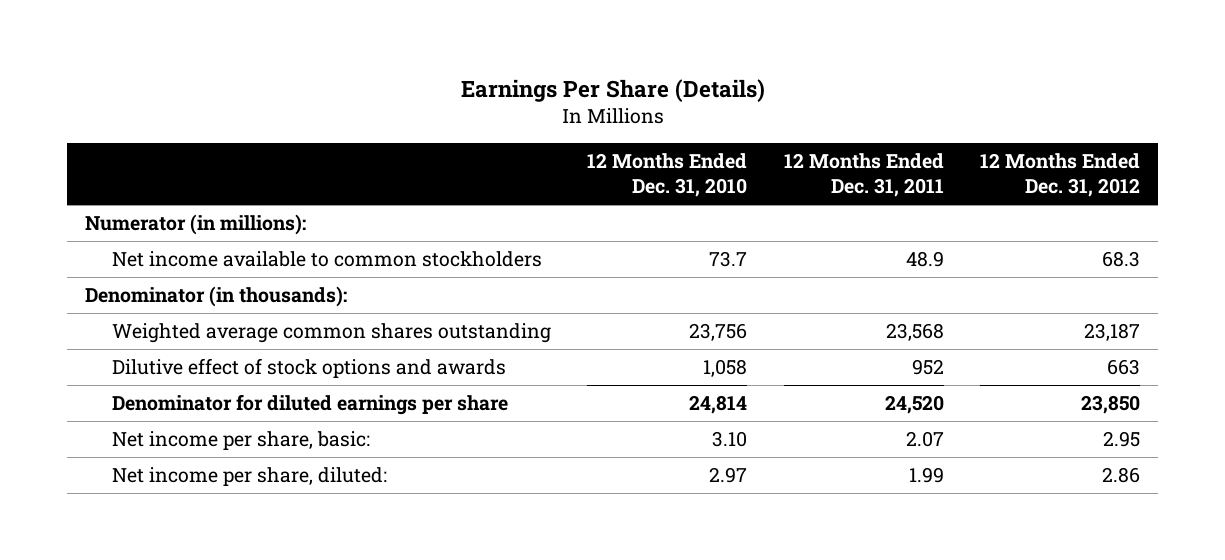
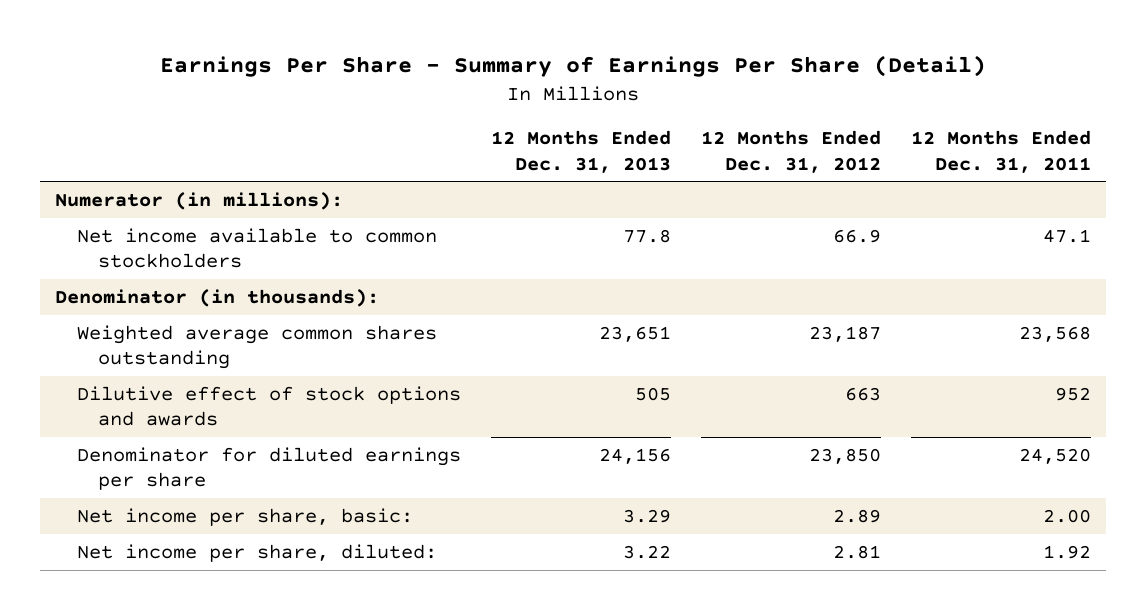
- Earnings Per Share (Details)
+ Earnings Per Share - Summary of Earnings Per Share (Detail)
- | 12 Months Ended Dec. 31, 2010 | 12 Months Ended Dec. 31, 2011 | 12 Months Ended Dec. 31, 2012
+ | 12 Months Ended Dec. 31, 2013 | 12 Months Ended Dec. 31, 2012 | 12 Months Ended Dec. 31, 2011
- Net income available to common stockholders | 73.7 | 48.9 | 68.3
+ Net income available to common stockholders | 77.8 | 66.9 | 47.1
- Net income per share, basic: | 3.10 | 2.07 | 2.95
- Net income per share, diluted: | 2.97 | 1.99 | 2.86
+ Net income per share, basic: | 3.29 | 2.89 | 2.00
+ Net income per share, diluted: | 3.22 | 2.81 | 1.92

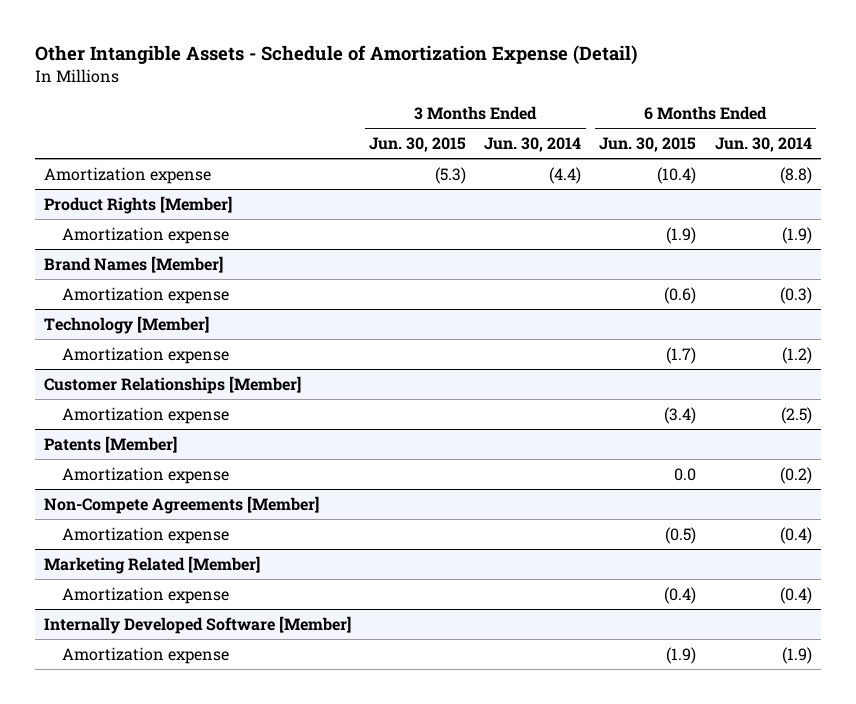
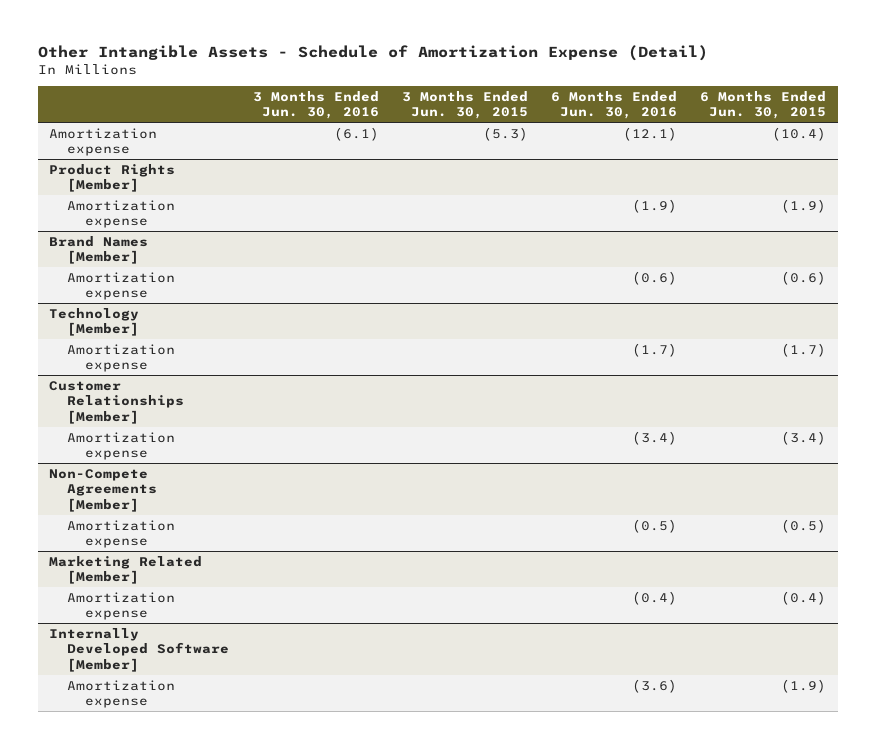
- | 3 Months Ended Jun. 30, 2015 | 3 Months Ended Jun. 30, 2014 | 6 Months Ended Jun. 30, 2015 | 6 Months Ended Jun. 30, 2014
+ | 3 Months Ended Jun. 30, 2016 | 3 Months Ended Jun. 30, 2015 | 6 Months Ended Jun. 30, 2016 | 6 Months Ended Jun. 30, 2015
- Patents [Member]
- Amortization expense | | | 0.0 | (0.2)

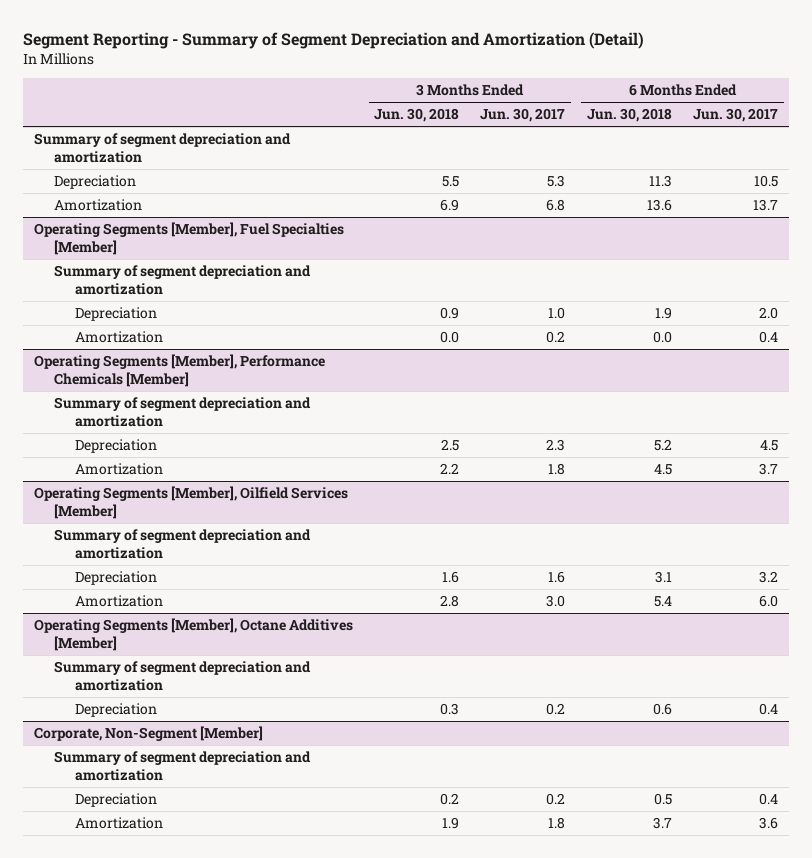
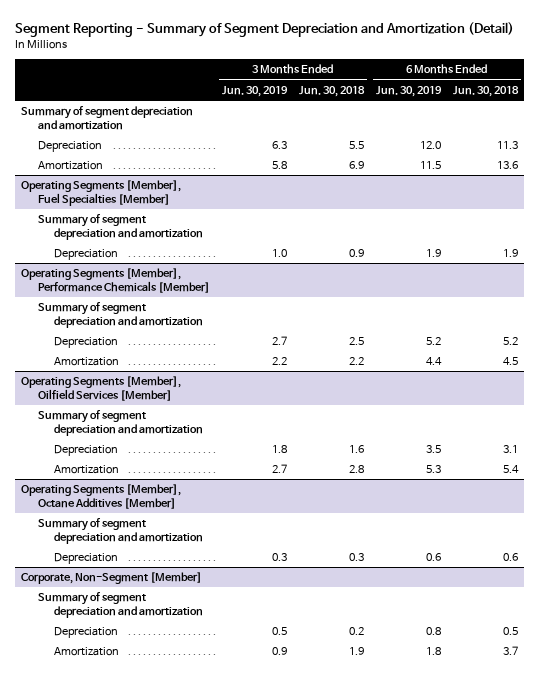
- | 3 Months Ended Jun. 30, 2018 | 3 Months Ended Jun. 30, 2017 | 6 Months Ended Jun. 30, 2018 | 6 Months Ended Jun. 30, 2017
+ | 3 Months Ended Jun. 30, 2019 | 3 Months Ended Jun. 30, 2018 | 6 Months Ended Jun. 30, 2019 | 6 Months Ended Jun. 30, 2018
@ Operating Segments [Member], Fuel Specialties [Member]
- Amortization | 0.0 | 0.2 | 0.0 | 0.4

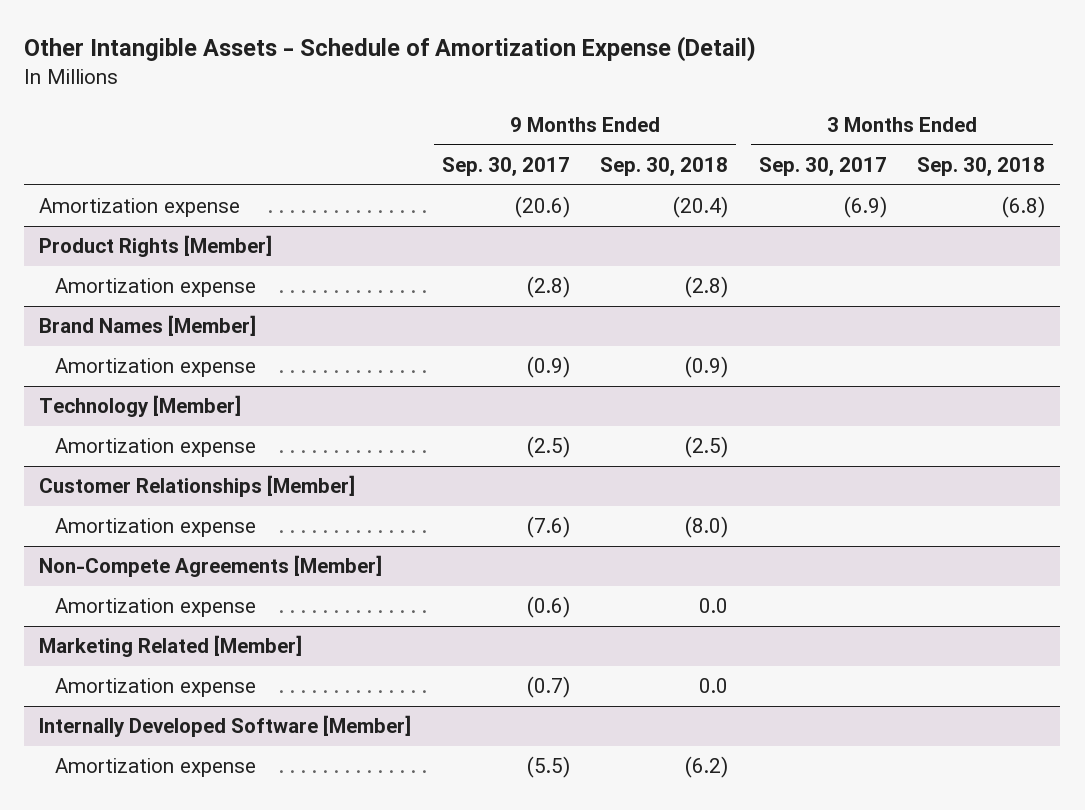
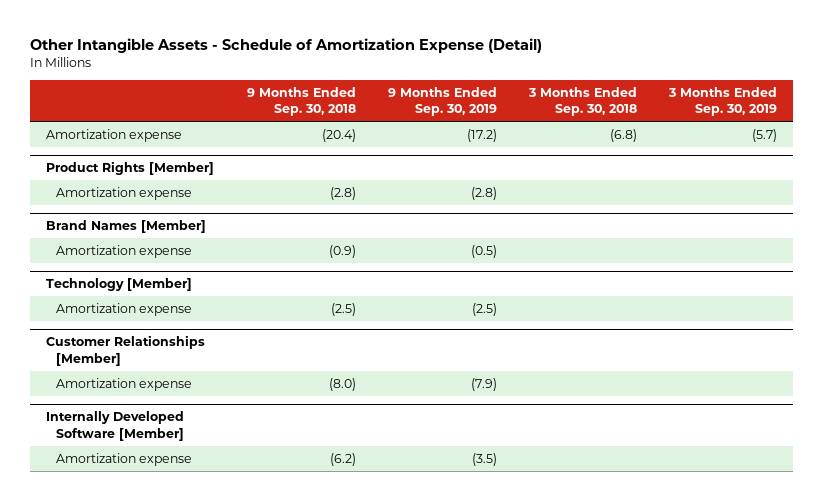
- | 9 Months Ended Sep. 30, 2017 | 9 Months Ended Sep. 30, 2018 | 3 Months Ended Sep. 30, 2017 | 3 Months Ended Sep. 30, 2018
+ | 9 Months Ended Sep. 30, 2018 | 9 Months Ended Sep. 30, 2019 | 3 Months Ended Sep. 30, 2018 | 3 Months Ended Sep. 30, 2019
- Non-Compete Agreements [Member]
- Amortization expense | (0.6) | 0.0 | |
- Marketing Related [Member]
- Amortization expense | (0.7) | 0.0 | |

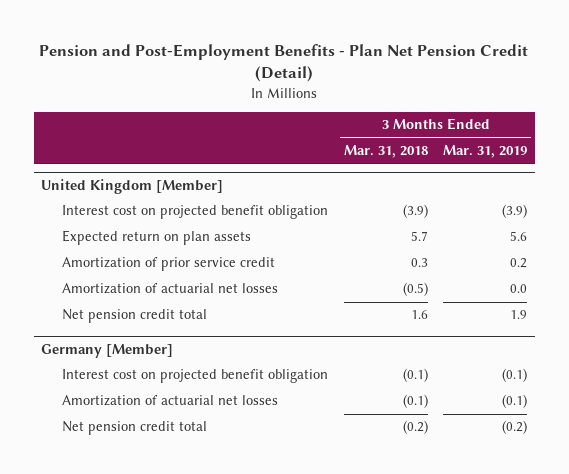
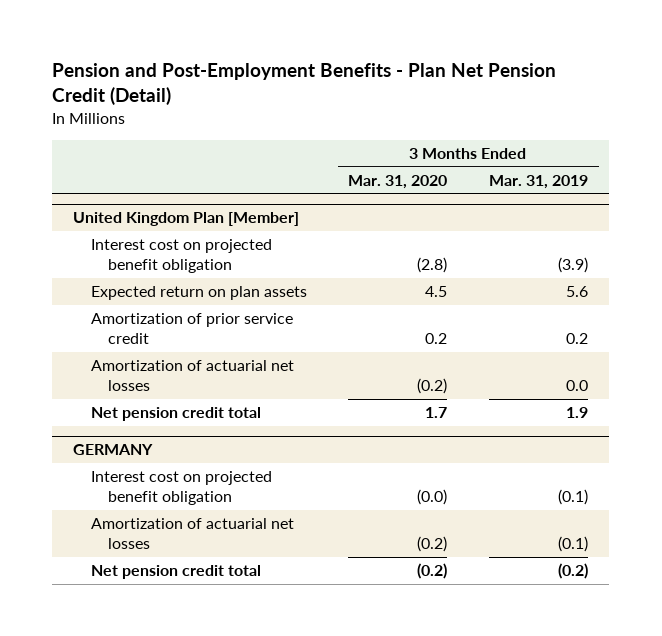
- | 3 Months Ended Mar. 31, 2018 | 3 Months Ended Mar. 31, 2019
+ | 3 Months Ended Mar. 31, 2020 | 3 Months Ended Mar. 31, 2019
- United Kingdom [Member]
+ United Kingdom Plan [Member]
- Germany [Member]
+ GERMANY

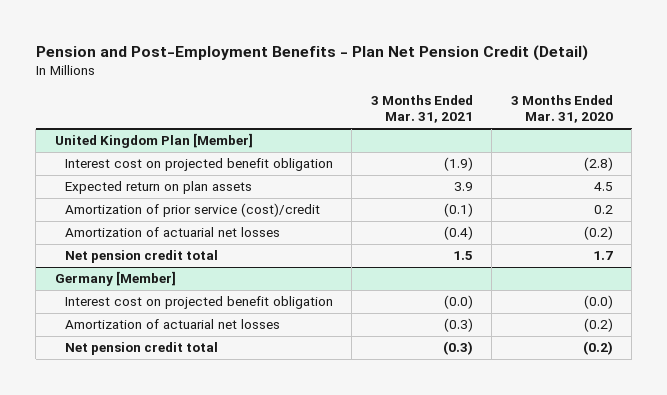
- | 3 Months Ended Mar. 31, 2020 | 3 Months Ended Mar. 31, 2019
+ | 3 Months Ended Mar. 31, 2021 | 3 Months Ended Mar. 31, 2020
@ United Kingdom Plan [Member]
- Amortization of prior service credit | 0.2 | 0.2
+ Amortization of prior service (cost)/credit | (0.1) | 0.2
- GERMANY
+ Germany [Member]

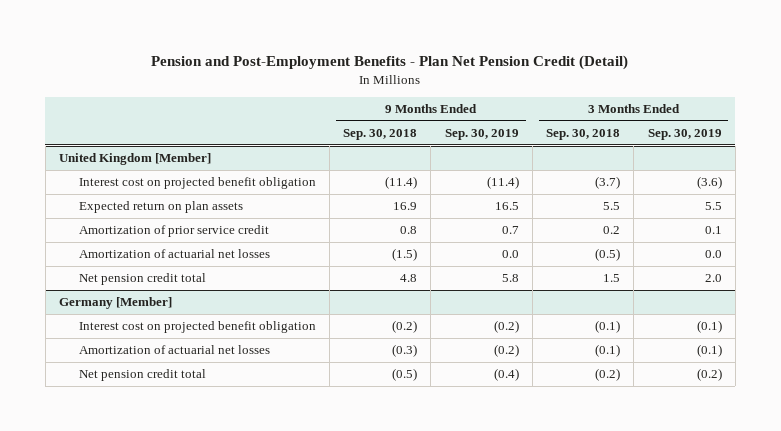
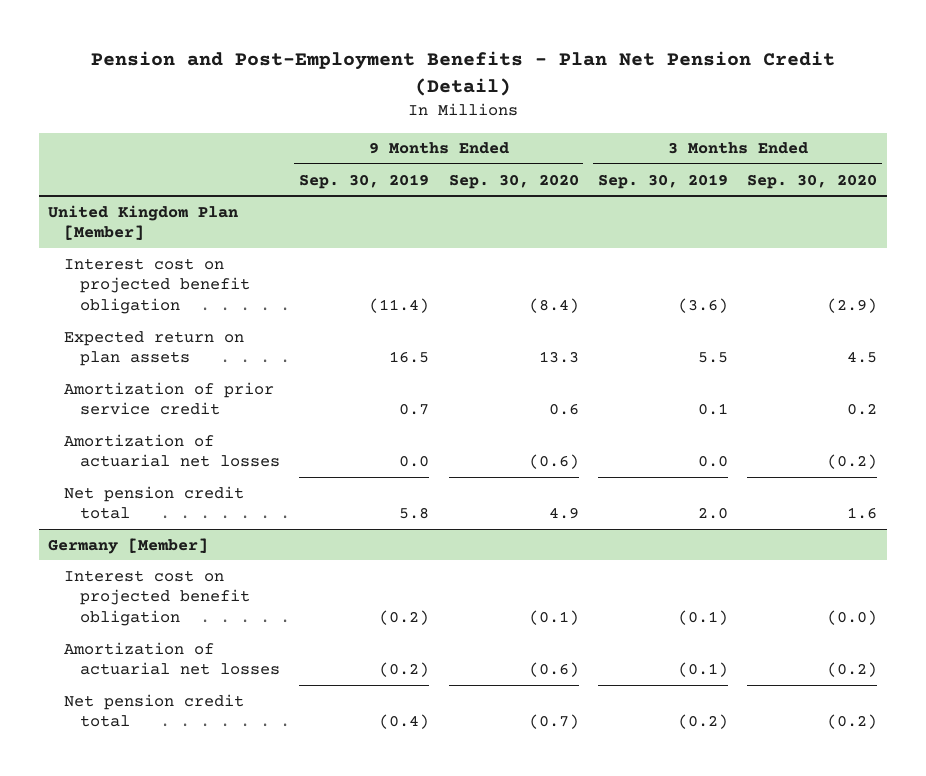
- | 9 Months Ended Sep. 30, 2018 | 9 Months Ended Sep. 30, 2019 | 3 Months Ended Sep. 30, 2018 | 3 Months Ended Sep. 30, 2019
+ | 9 Months Ended Sep. 30, 2019 | 9 Months Ended Sep. 30, 2020 | 3 Months Ended Sep. 30, 2019 | 3 Months Ended Sep. 30, 2020
- United Kingdom [Member]
+ United Kingdom Plan [Member]

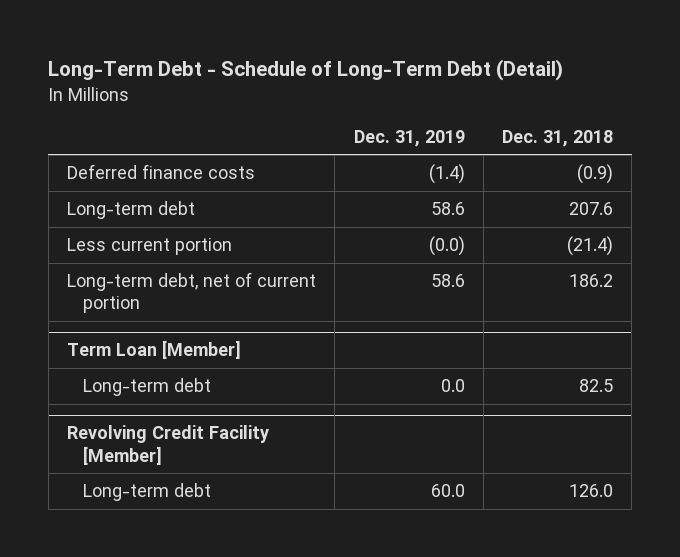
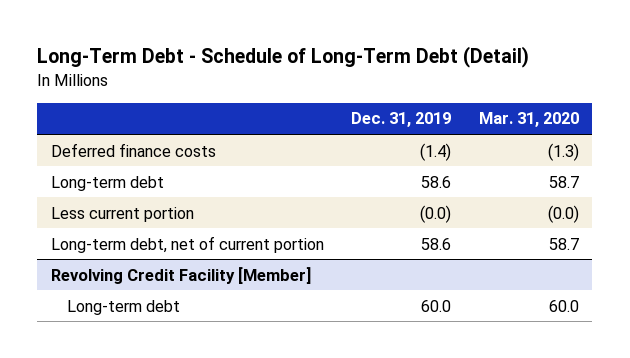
- | Dec. 31, 2019 | Dec. 31, 2018
+ | Dec. 31, 2019 | Mar. 31, 2020
- Term Loan [Member]
- Long-term debt | 0.0 | 82.5

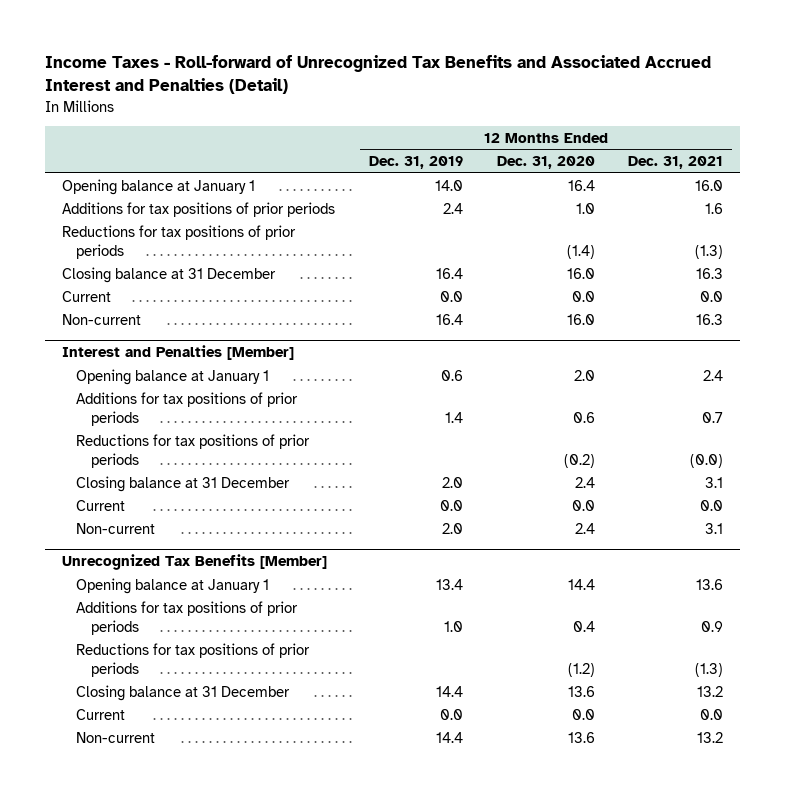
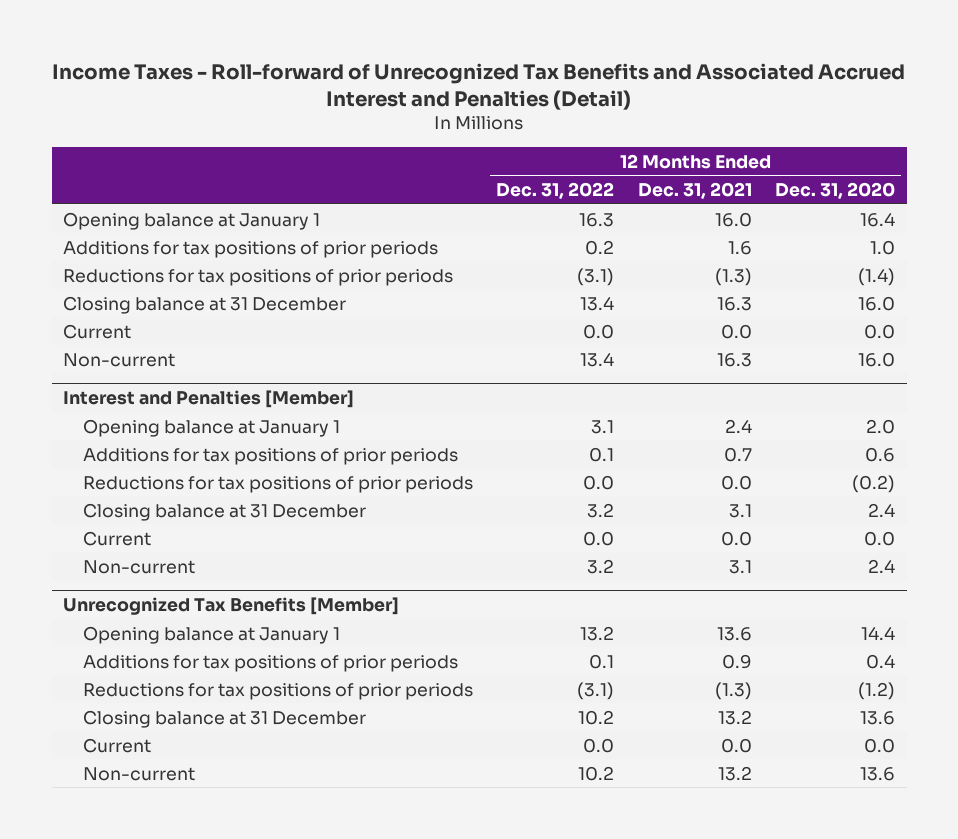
- | 12 Months Ended Dec. 31, 2019 | 12 Months Ended Dec. 31, 2020 | 12 Months Ended Dec. 31, 2021
+ | 12 Months Ended Dec. 31, 2022 | 12 Months Ended Dec. 31, 2021 | 12 Months Ended Dec. 31, 2020
@ Interest and Penalties [Member]
- Reductions for tax positions of prior periods | | (0.2) | (0.0)
+ Reductions for tax positions of prior periods | 0.0 | 0.0 | (0.2)

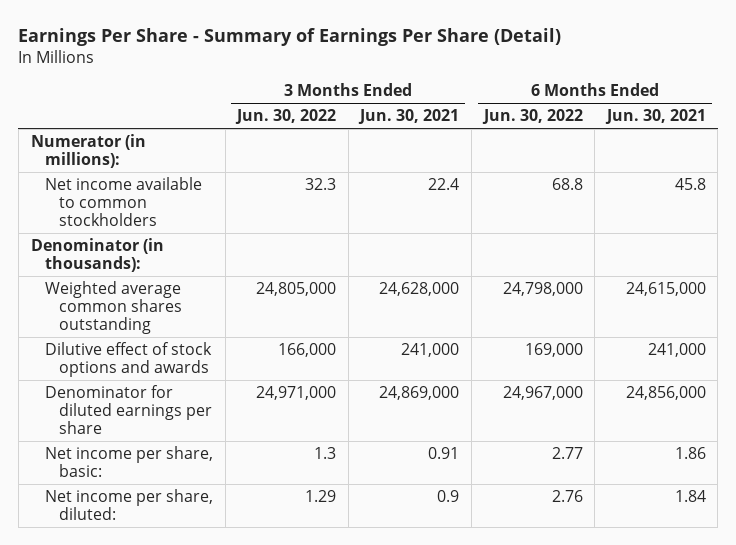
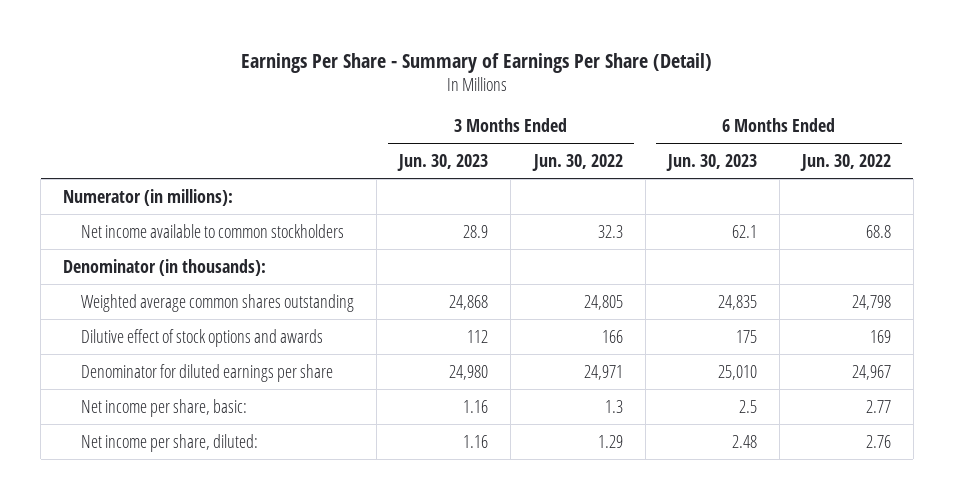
- | 3 Months Ended Jun. 30, 2022 | 3 Months Ended Jun. 30, 2021 | 6 Months Ended Jun. 30, 2022 | 6 Months Ended Jun. 30, 2021
+ | 3 Months Ended Jun. 30, 2023 | 3 Months Ended Jun. 30, 2022 | 6 Months Ended Jun. 30, 2023 | 6 Months Ended Jun. 30, 2022
- Weighted average common shares outstanding | 24,805,000 | 24,628,000 | 24,798,000 | 24,615,000
- Dilutive effect of stock options and awards | 166,000 | 241,000 | 169,000 | 241,000
- Denominator for diluted earnings per share | 24,971,000 | 24,869,000 | 24,967,000 | 24,856,000
+ Weighted average common shares outstanding | 24,868 | 24,805 | 24,835 | 24,798
+ Dilutive effect of stock options and awards | 112 | 166 | 175 | 169
+ Denominator for diluted earnings per share | 24,980 | 24,971 | 25,010 | 24,967

